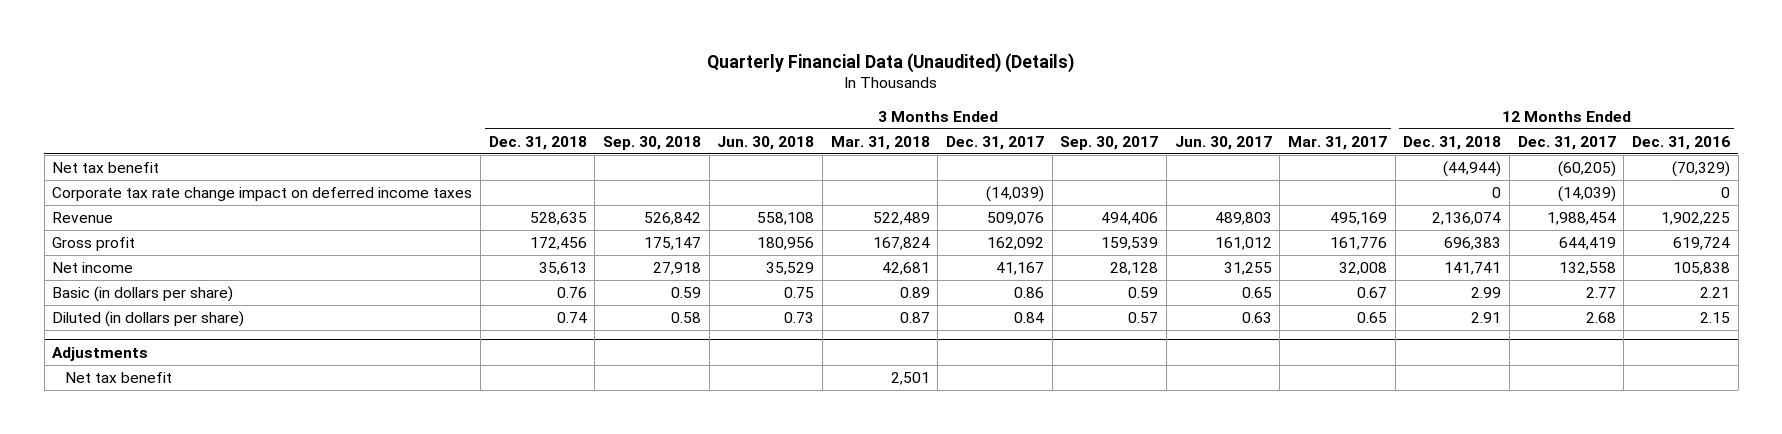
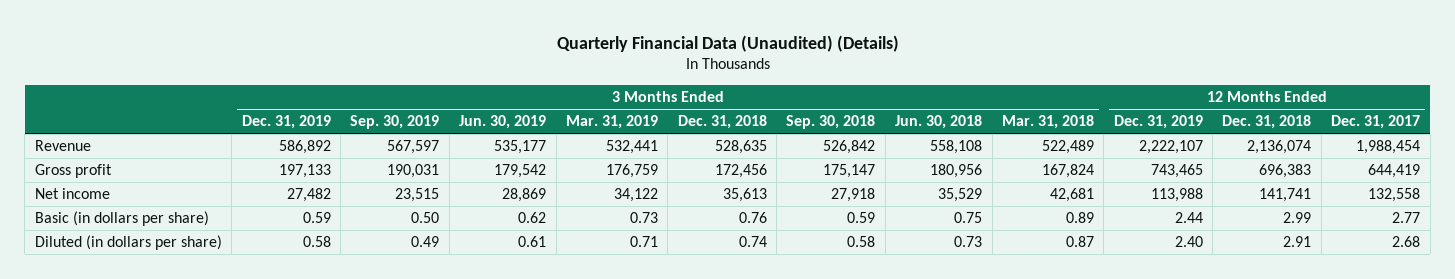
- | 3 Months Ended Dec. 31, 2018 | 3 Months Ended Sep. 30, 2018 | 3 Months Ended Jun. 30, 2018 | 3 Months Ended Mar. 31, 2018 | 3 Months Ended Dec. 31, 2017 | 3 Months Ended Sep. 30, 2017 | 3 Months Ended Jun. 30, 2017 | 3 Months Ended Mar. 31, 2017 | 12 Months Ended Dec. 31, 2018 | 12 Months Ended Dec. 31, 2017 | 12 Months Ended Dec. 31, 2016
+ | 3 Months Ended Dec. 31, 2019 | 3 Months Ended Sep. 30, 2019 | 3 Months Ended Jun. 30, 2019 | 3 Months Ended Mar. 31, 2019 | 3 Months Ended Dec. 31, 2018 | 3 Months Ended Sep. 30, 2018 | 3 Months Ended Jun. 30, 2018 | 3 Months Ended Mar. 31, 2018 | 12 Months Ended Dec. 31, 2019 | 12 Months Ended Dec. 31, 2018 | 12 Months Ended Dec. 31, 2017
- Net tax benefit | | | | | | | | | (44,944) | (60,205) | (70,329)
- Corporate tax rate change impact on deferred income taxes | | | | | (14,039) | | | | 0 | (14,039) | 0
- Adjustments
- Net tax benefit | | | | 2,501 | | | | | | |

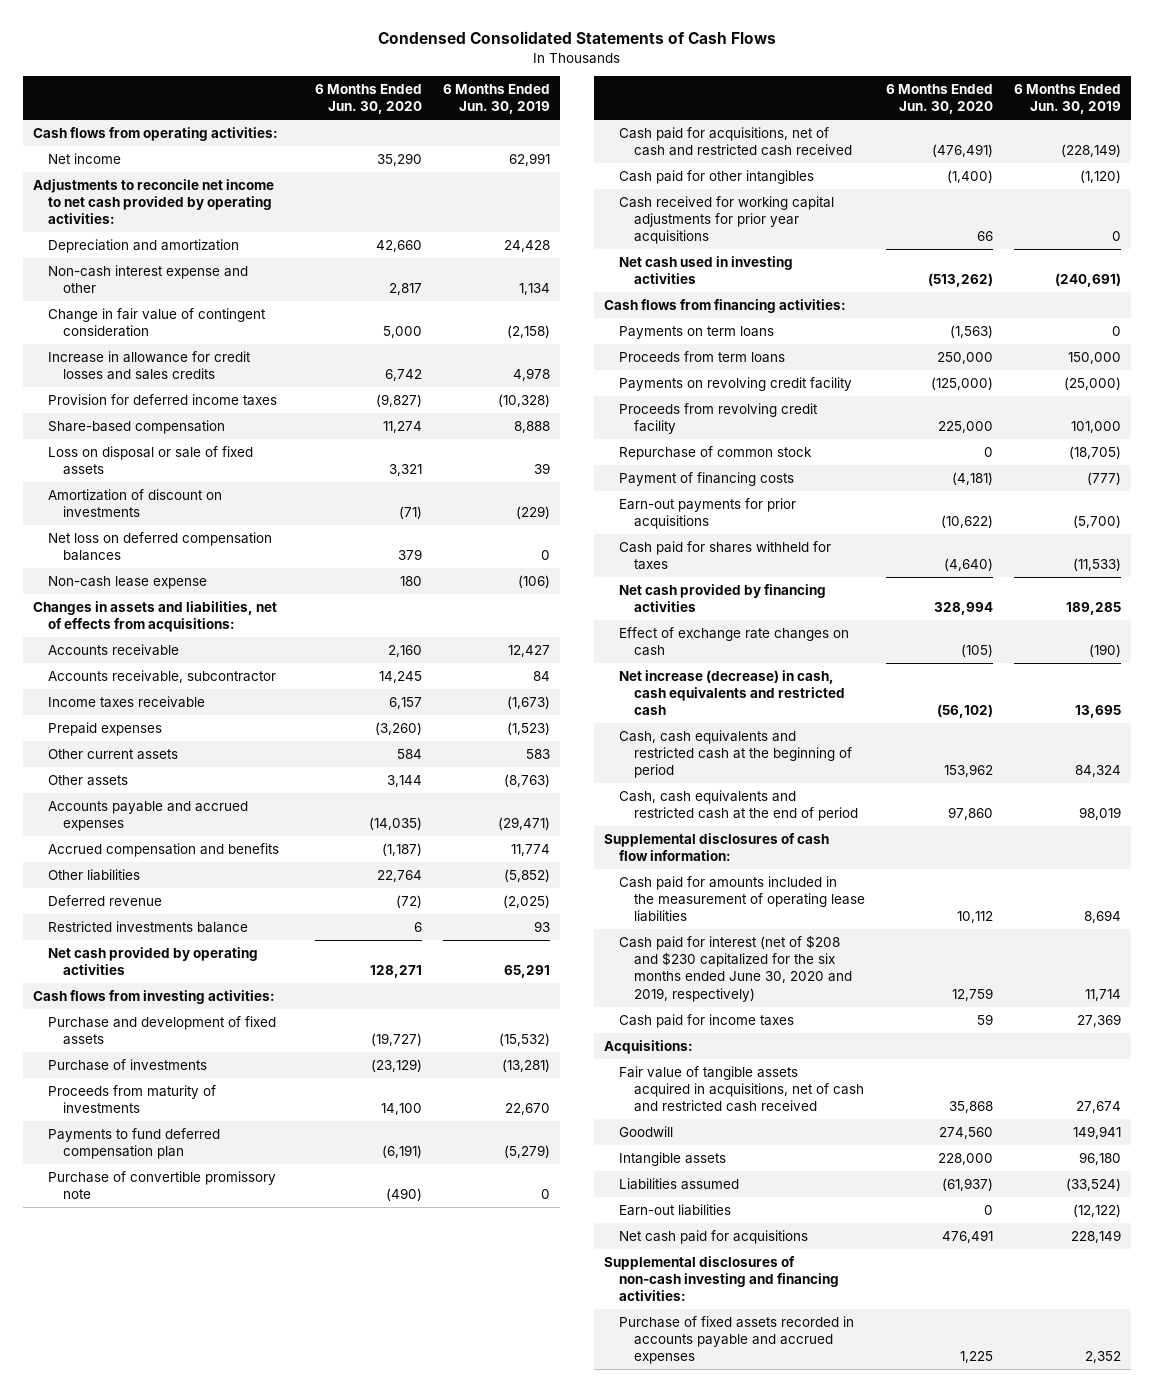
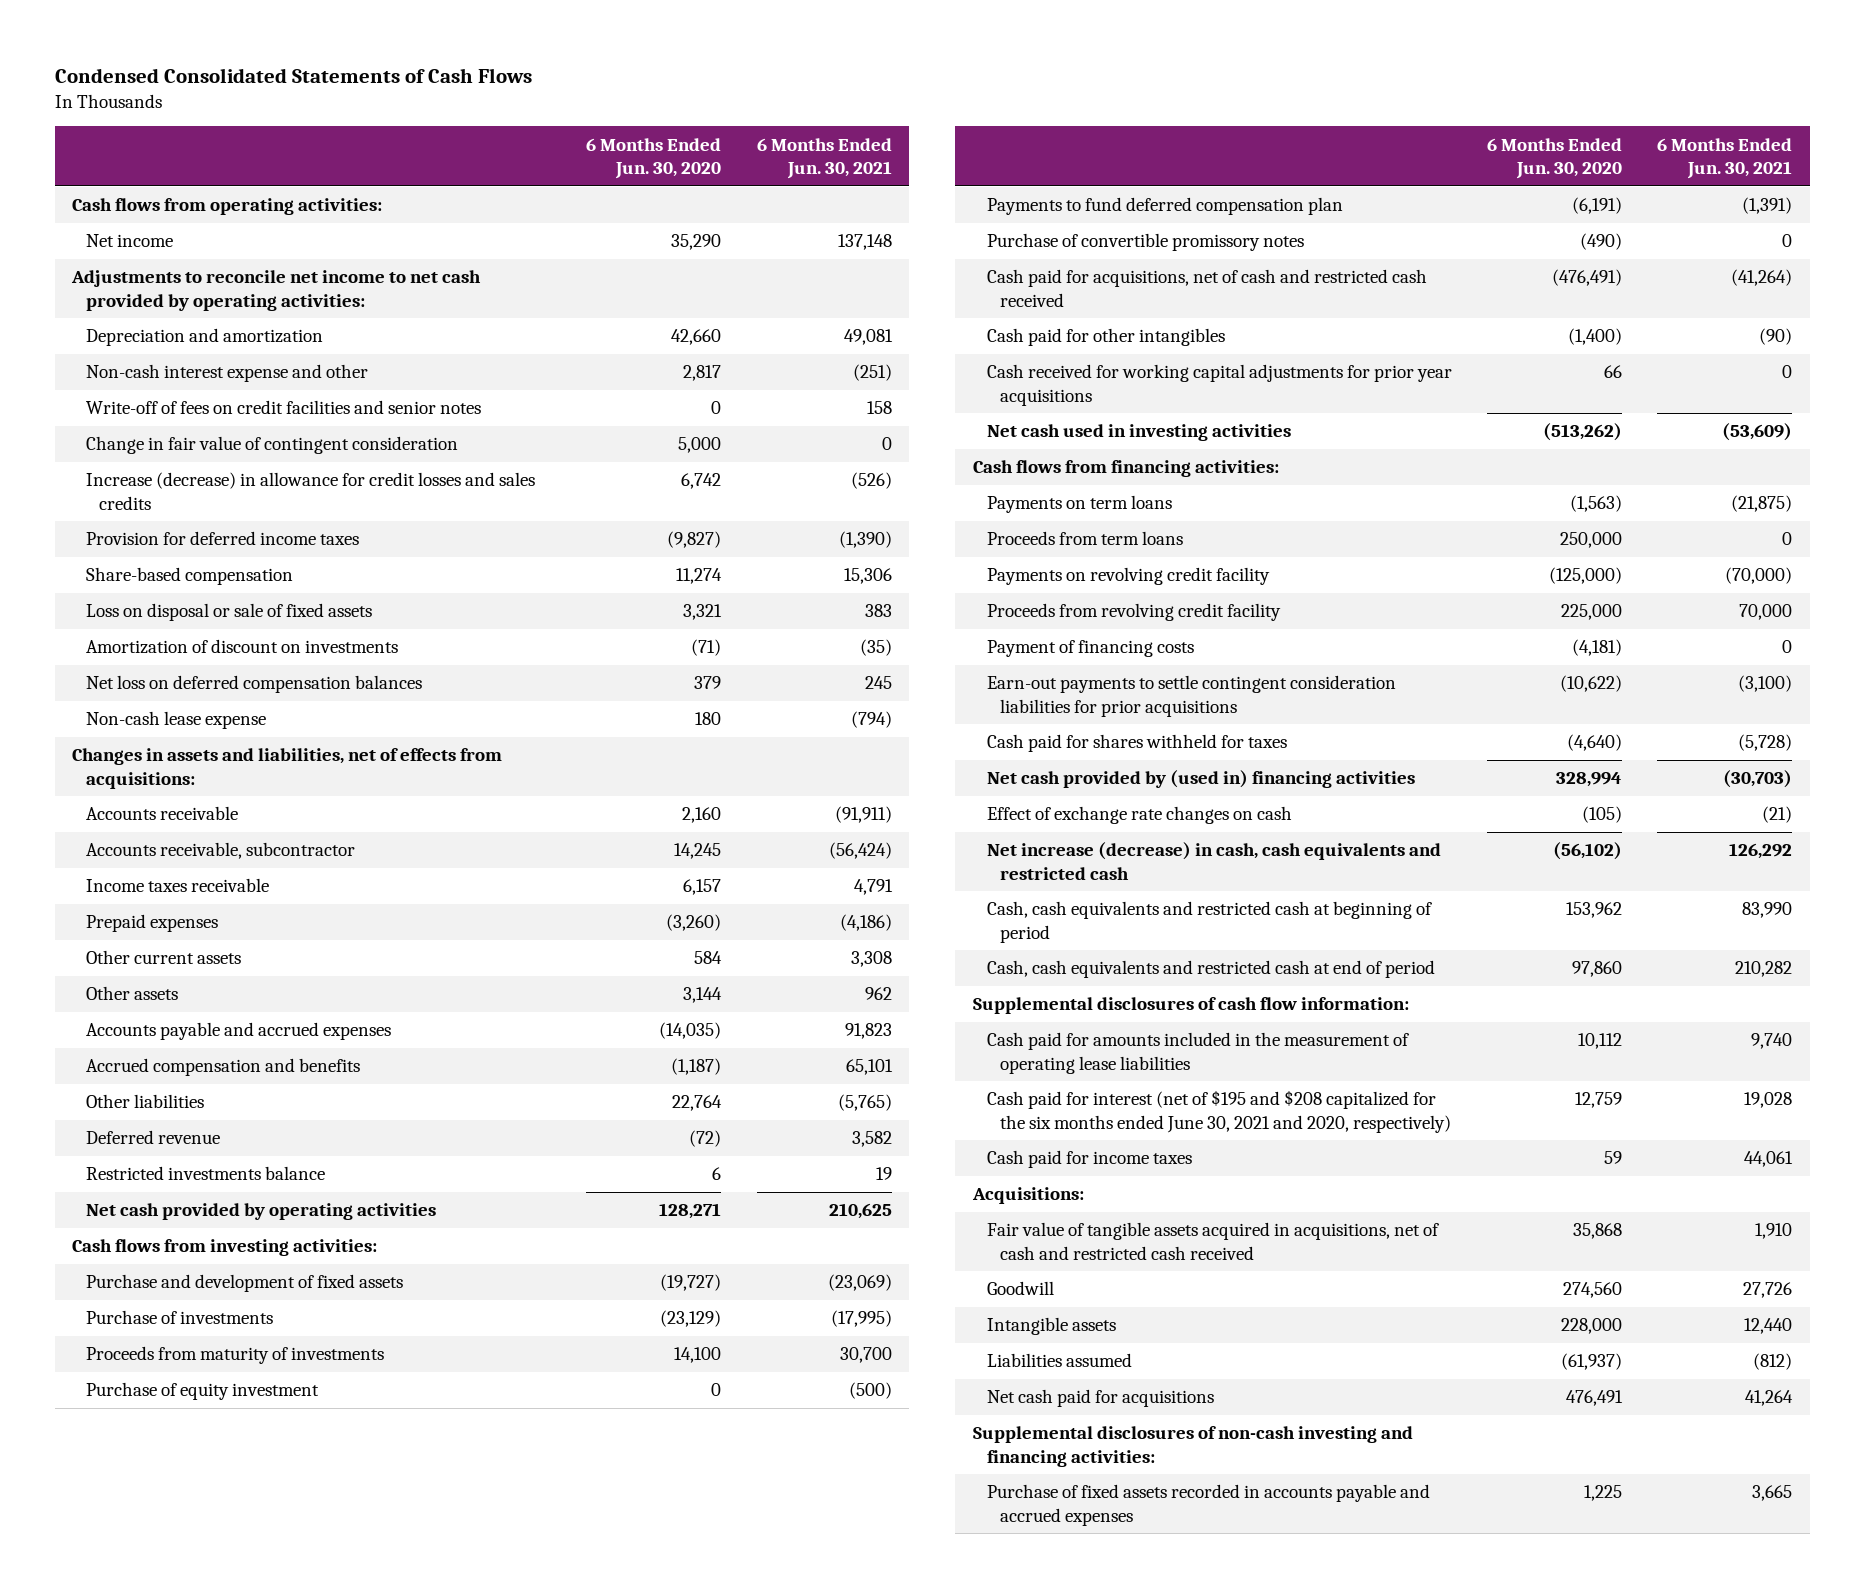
- | 6 Months Ended Jun. 30, 2020 | 6 Months Ended Jun. 30, 2019
+ | 6 Months Ended Jun. 30, 2020 | 6 Months Ended Jun. 30, 2021
+ Write-off of fees on credit facilities and senior notes | 0 | 158
- Increase in allowance for credit losses and sales credits | 6,742 | 4,978
+ Increase (decrease) in allowance for credit losses and sales credits | 6,742 | (526)
+ Purchase of equity investment | 0 | (500)
- Purchase of convertible promissory note | (490) | 0
+ Purchase of convertible promissory notes | (490) | 0
- Repurchase of common stock | 0 | (18,705)
- Earn-out payments for prior acquisitions | (10,622) | (5,700)
+ Earn-out payments to settle contingent consideration liabilities for prior acquisitions | (10,622) | (3,100)
- Net cash provided by financing activities | 328,994 | 189,285
+ Net cash provided by (used in) financing activities | 328,994 | (30,703)
- Cash, cash equivalents and restricted cash at the beginning of period | 153,962 | 84,324
- Cash, cash equivalents and restricted cash at the end of period | 97,860 | 98,019
+ Cash, cash equivalents and restricted cash at beginning of period | 153,962 | 83,990
+ Cash, cash equivalents and restricted cash at end of period | 97,860 | 210,282
- Cash paid for interest (net of $208 and $230 capitalized for the six months ended June 30, 2020 and 2019, respectively) | 12,759 | 11,714
+ Cash paid for interest (net of $195 and $208 capitalized for the six months ended June 30, 2021 and 2020, respectively) | 12,759 | 19,028
- Earn-out liabilities | 0 | (12,122)

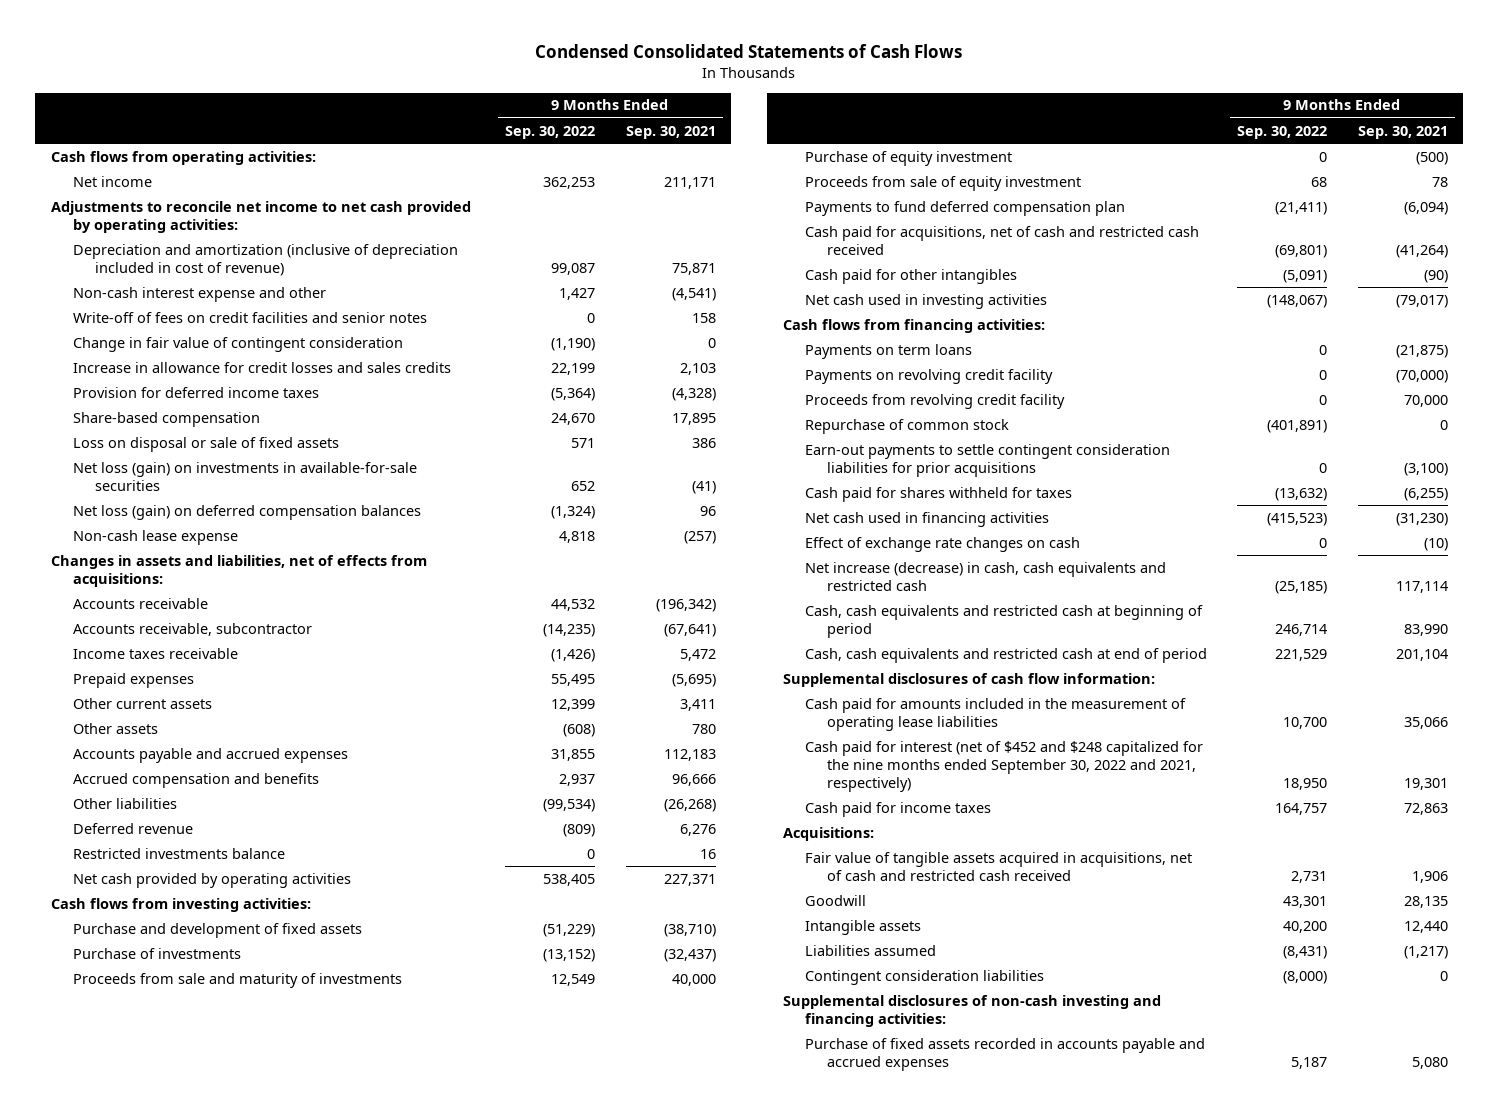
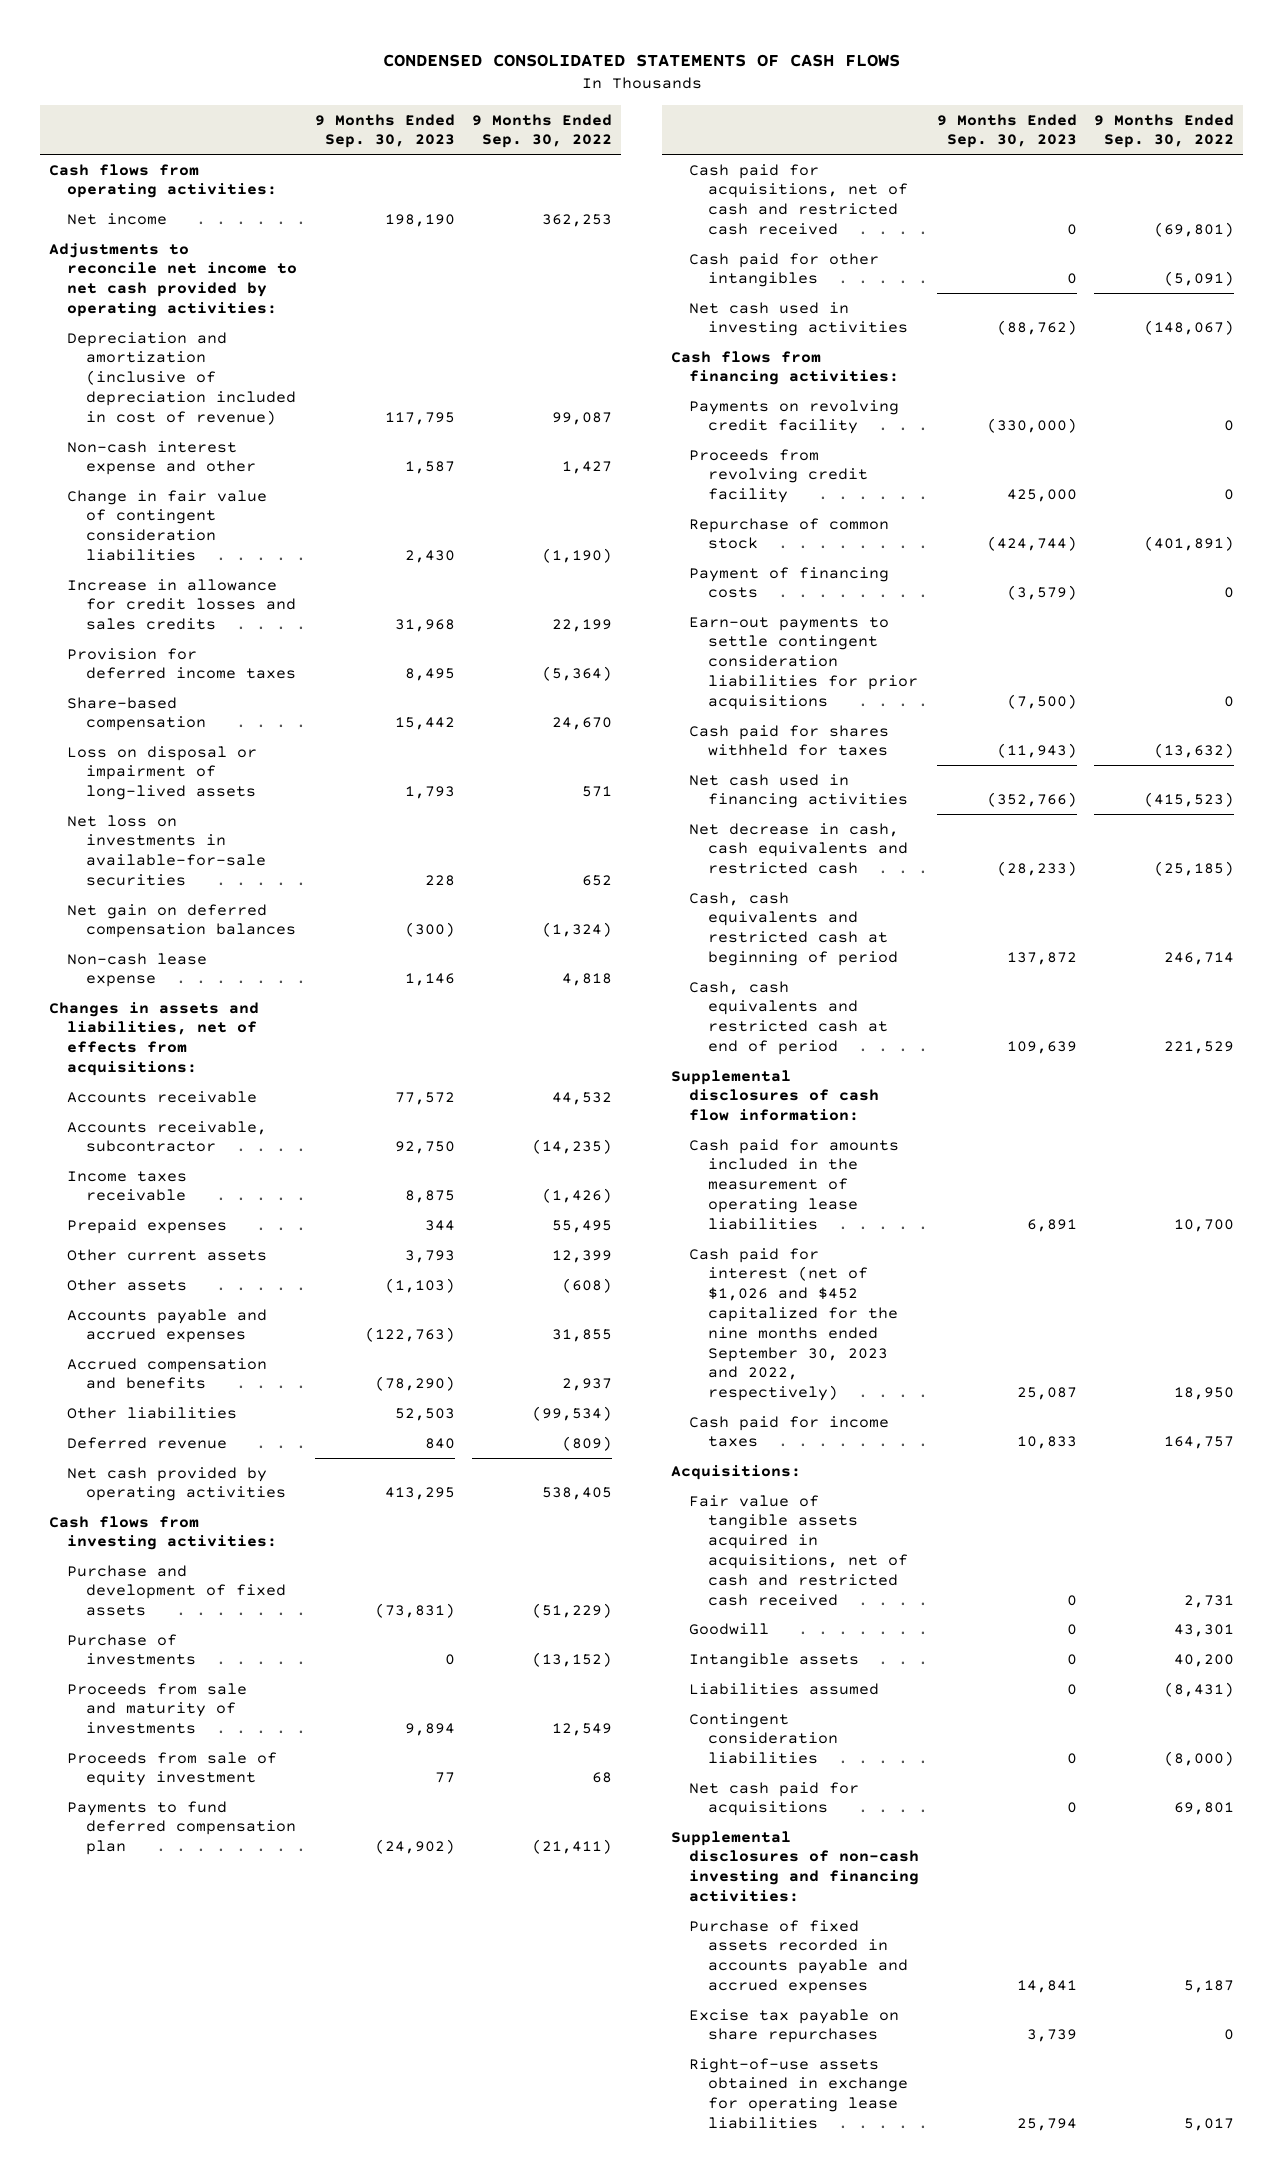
- Condensed Consolidated Statements of Cash Flows
+ CONDENSED CONSOLIDATED STATEMENTS OF CASH FLOWS
- | 9 Months Ended Sep. 30, 2022 | 9 Months Ended Sep. 30, 2021
+ | 9 Months Ended Sep. 30, 2023 | 9 Months Ended Sep. 30, 2022
- Write-off of fees on credit facilities and senior notes | 0 | 158
- Change in fair value of contingent consideration | (1,190) | 0
+ Change in fair value of contingent consideration liabilities | 2,430 | (1,190)
- Loss on disposal or sale of fixed assets | 571 | 386
- Net loss (gain) on investments in available-for-sale securities | 652 | (41)
- Net loss (gain) on deferred compensation balances | (1,324) | 96
+ Loss on disposal or impairment of long-lived assets | 1,793 | 571
+ Net loss on investments in available-for-sale securities | 228 | 652
+ Net gain on deferred compensation balances | (300) | (1,324)
- Restricted investments balance | 0 | 16
- Purchase of equity investment | 0 | (500)
- Payments on term loans | 0 | (21,875)
+ Payment of financing costs | (3,579) | 0
- Effect of exchange rate changes on cash | 0 | (10)
- Net increase (decrease) in cash, cash equivalents and restricted cash | (25,185) | 117,114
+ Net decrease in cash, cash equivalents and restricted cash | (28,233) | (25,185)
- Cash paid for interest (net of $452 and $248 capitalized for the nine months ended September 30, 2022 and 2021, respectively) | 18,950 | 19,301
+ Cash paid for interest (net of $1,026 and $452 capitalized for the nine months ended September 30, 2023 and 2022, respectively) | 25,087 | 18,950
+ Net cash paid for acquisitions | 0 | 69,801
+ Excise tax payable on share repurchases | 3,739 | 0
+ Right-of-use assets obtained in exchange for operating lease liabilities | 25,794 | 5,017

